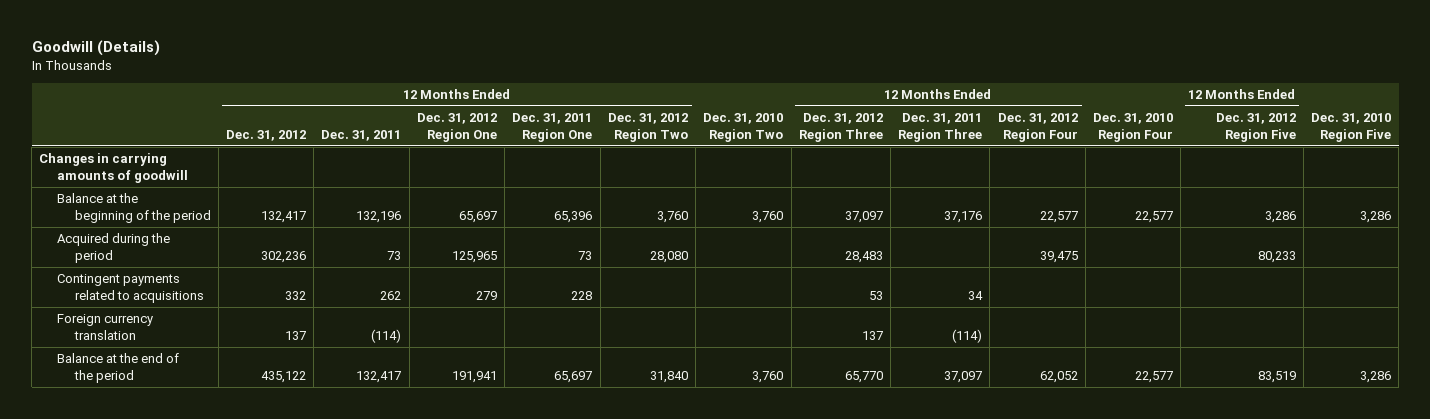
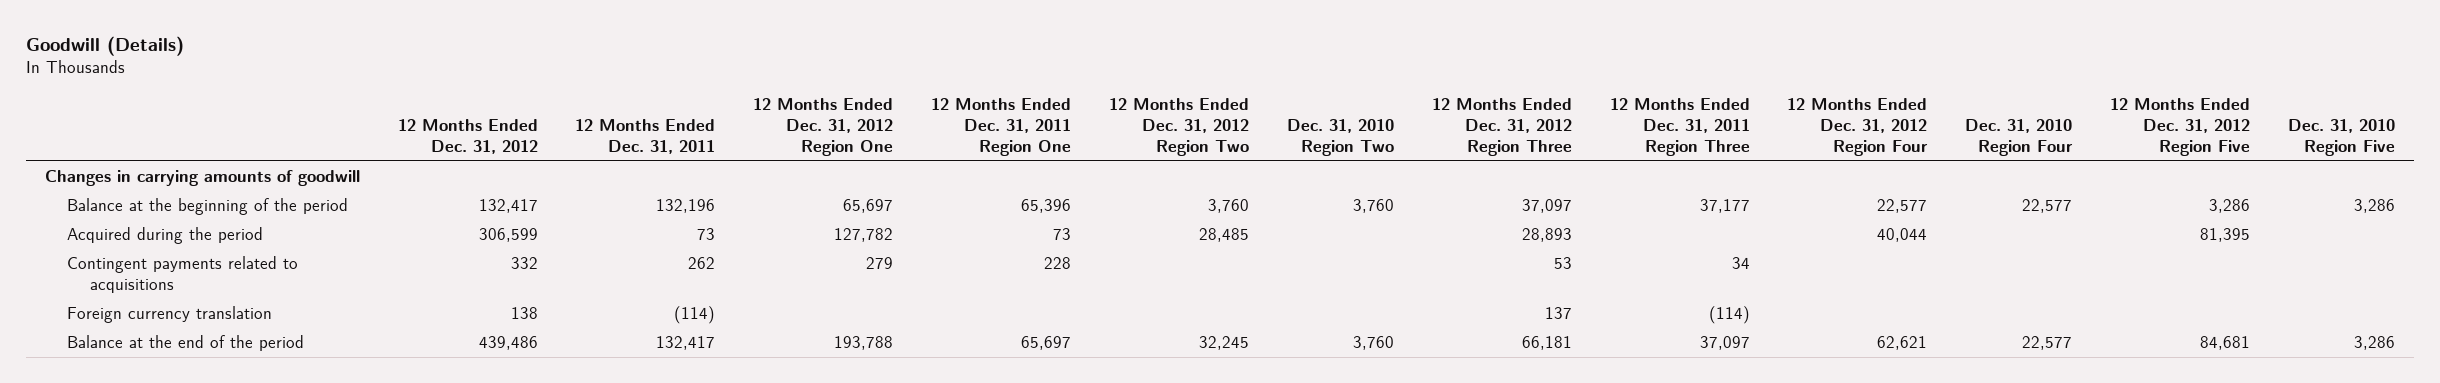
- Balance at the beginning of the period | 132,417 | 132,196 | 65,697 | 65,396 | 3,760 | 3,760 | 37,097 | 37,176 | 22,577 | 22,577 | 3,286 | 3,286
- Acquired during the period | 302,236 | 73 | 125,965 | 73 | 28,080 | | 28,483 | | 39,475 | | 80,233 |
+ Balance at the beginning of the period | 132,417 | 132,196 | 65,697 | 65,396 | 3,760 | 3,760 | 37,097 | 37,177 | 22,577 | 22,577 | 3,286 | 3,286
+ Acquired during the period | 306,599 | 73 | 127,782 | 73 | 28,485 | | 28,893 | | 40,044 | | 81,395 |
- Foreign currency translation | 137 | (114) | | | | | 137 | (114) | | | |
- Balance at the end of the period | 435,122 | 132,417 | 191,941 | 65,697 | 31,840 | 3,760 | 65,770 | 37,097 | 62,052 | 22,577 | 83,519 | 3,286
+ Foreign currency translation | 138 | (114) | | | | | 137 | (114) | | | |
+ Balance at the end of the period | 439,486 | 132,417 | 193,788 | 65,697 | 32,245 | 3,760 | 66,181 | 37,097 | 62,621 | 22,577 | 84,681 | 3,286

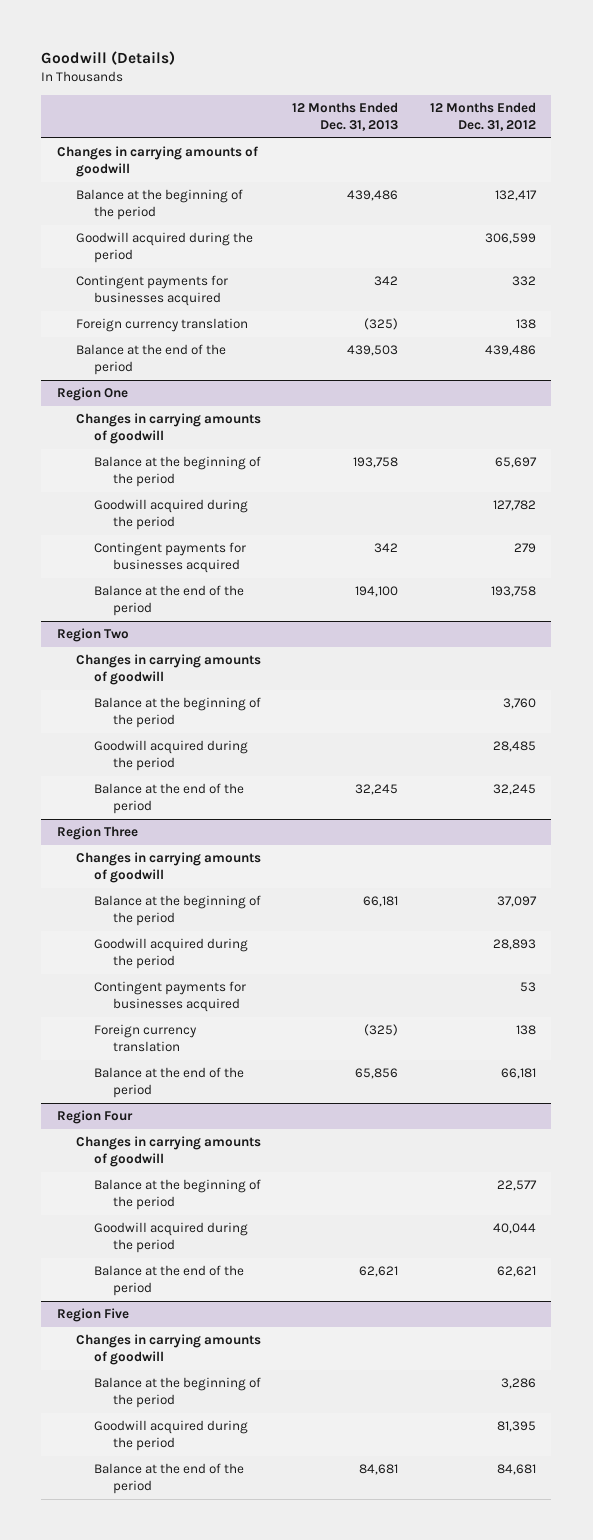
- | 12 Months Ended Dec. 31, 2012 | 12 Months Ended Dec. 31, 2011 | 12 Months Ended Dec. 31, 2012 Region One | 12 Months Ended Dec. 31, 2011 Region One | 12 Months Ended Dec. 31, 2012 Region Two | Dec. 31, 2010 Region Two | 12 Months Ended Dec. 31, 2012 Region Three | 12 Months Ended Dec. 31, 2011 Region Three | 12 Months Ended Dec. 31, 2012 Region Four | Dec. 31, 2010 Region Four | 12 Months Ended Dec. 31, 2012 Region Five | Dec. 31, 2010 Region Five
+ | 12 Months Ended Dec. 31, 2013 | 12 Months Ended Dec. 31, 2012
- Acquired during the period | 306,599 | 73 | 127,782 | 73 | 28,485 | | 28,893 | | 40,044 | | 81,395 |
- Contingent payments related to acquisitions | 332 | 262 | 279 | 228 | | | 53 | 34 | | | |
+ Goodwill acquired during the period | | 306,599
+ Contingent payments for businesses acquired | 342 | 332
+ Region One
+ Changes in carrying amounts of goodwill
+ Balance at the beginning of the period | 193,758 | 65,697
+ Goodwill acquired during the period | | 127,782
+ Contingent payments for businesses acquired | 342 | 279
+ Balance at the end of the period | 194,100 | 193,758
+ Region Two
+ Changes in carrying amounts of goodwill
+ Balance at the beginning of the period | | 3,760
+ Goodwill acquired during the period | | 28,485
+ Balance at the end of the period | 32,245 | 32,245
+ Region Three
+ Changes in carrying amounts of goodwill
+ Balance at the beginning of the period | 66,181 | 37,097
+ Goodwill acquired during the period | | 28,893
+ Contingent payments for businesses acquired | | 53
+ Foreign currency translation | (325) | 138
+ Balance at the end of the period | 65,856 | 66,181
+ Region Four
+ Changes in carrying amounts of goodwill
+ Balance at the beginning of the period | | 22,577
+ Goodwill acquired during the period | | 40,044
+ Balance at the end of the period | 62,621 | 62,621
+ Region Five
+ Changes in carrying amounts of goodwill
+ Balance at the beginning of the period | | 3,286
+ Goodwill acquired during the period | | 81,395
+ Balance at the end of the period | 84,681 | 84,681

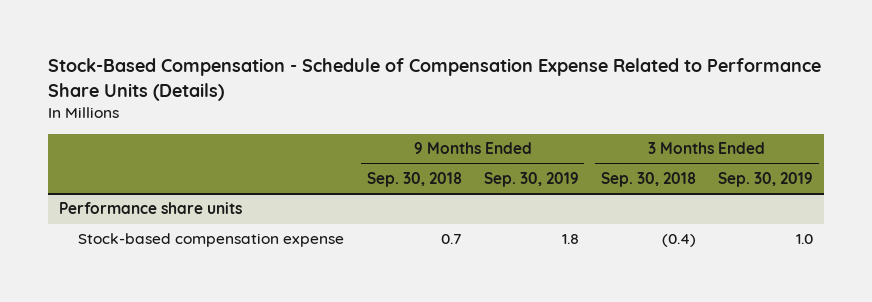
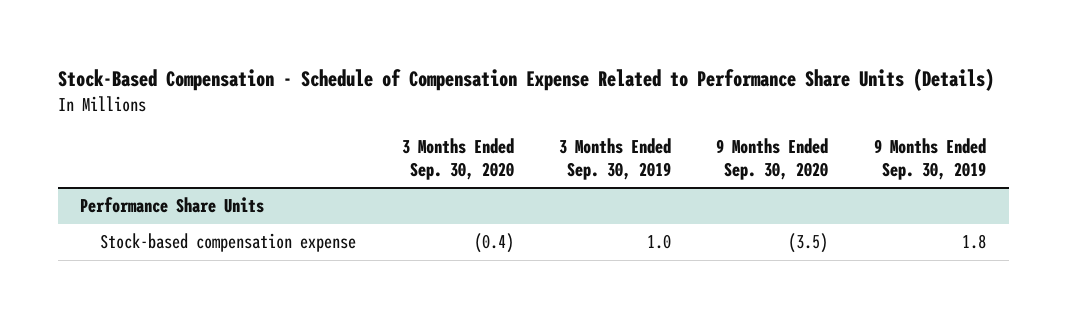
- | 9 Months Ended Sep. 30, 2018 | 9 Months Ended Sep. 30, 2019 | 3 Months Ended Sep. 30, 2018 | 3 Months Ended Sep. 30, 2019
+ | 3 Months Ended Sep. 30, 2020 | 3 Months Ended Sep. 30, 2019 | 9 Months Ended Sep. 30, 2020 | 9 Months Ended Sep. 30, 2019
- Performance share units
+ Performance Share Units

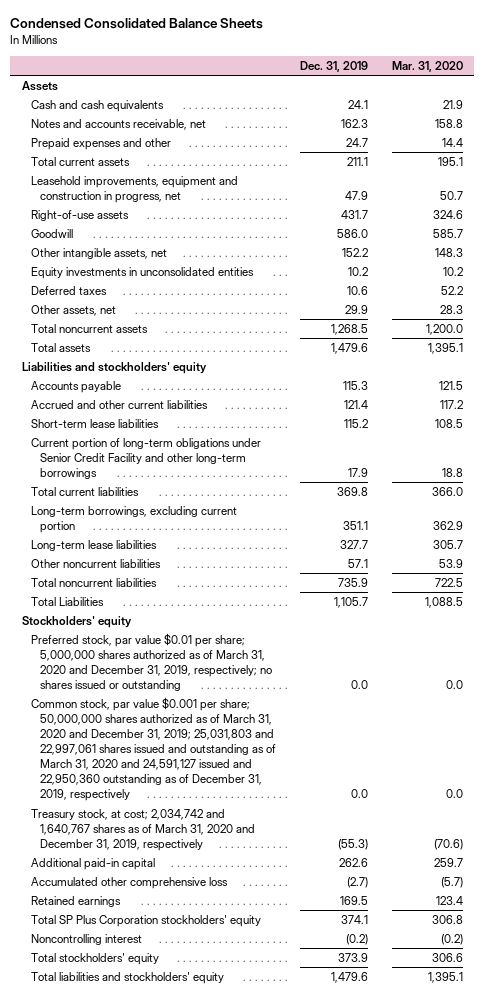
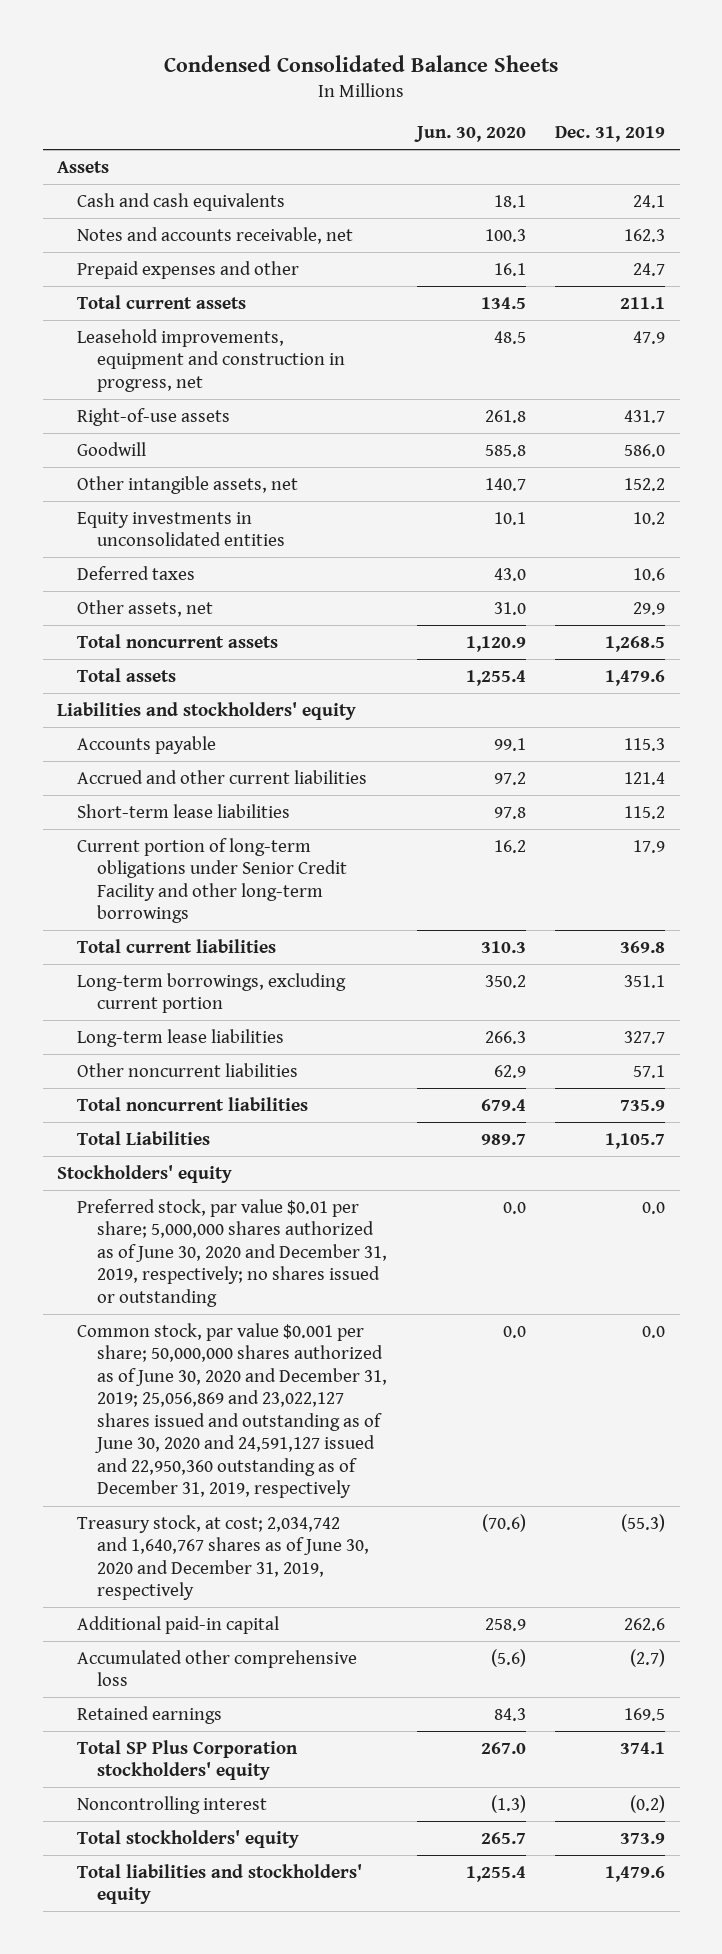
- | Dec. 31, 2019 | Mar. 31, 2020
+ | Jun. 30, 2020 | Dec. 31, 2019
- Preferred stock, par value $0.01 per share; 5,000,000 shares authorized as of March 31, 2020 and December 31, 2019, respectively; no shares issued or outstanding | 0.0 | 0.0
- Common stock, par value $0.001 per share; 50,000,000 shares authorized as of March 31, 2020 and December 31, 2019; 25,031,803 and 22,997,061 shares issued and outstanding as of March 31, 2020 and 24,591,127 issued and 22,950,360 outstanding as of December 31, 2019, respectively | 0.0 | 0.0
- Treasury stock, at cost; 2,034,742 and 1,640,767 shares as of March 31, 2020 and December 31, 2019, respectively | (55.3) | (70.6)
+ Preferred stock, par value $0.01 per share; 5,000,000 shares authorized as of June 30, 2020 and December 31, 2019, respectively; no shares issued or outstanding | 0.0 | 0.0
+ Common stock, par value $0.001 per share; 50,000,000 shares authorized as of June 30, 2020 and December 31, 2019; 25,056,869 and 23,022,127 shares issued and outstanding as of June 30, 2020 and 24,591,127 issued and 22,950,360 outstanding as of December 31, 2019, respectively | 0.0 | 0.0
+ Treasury stock, at cost; 2,034,742 and 1,640,767 shares as of June 30, 2020 and December 31, 2019, respectively | (70.6) | (55.3)

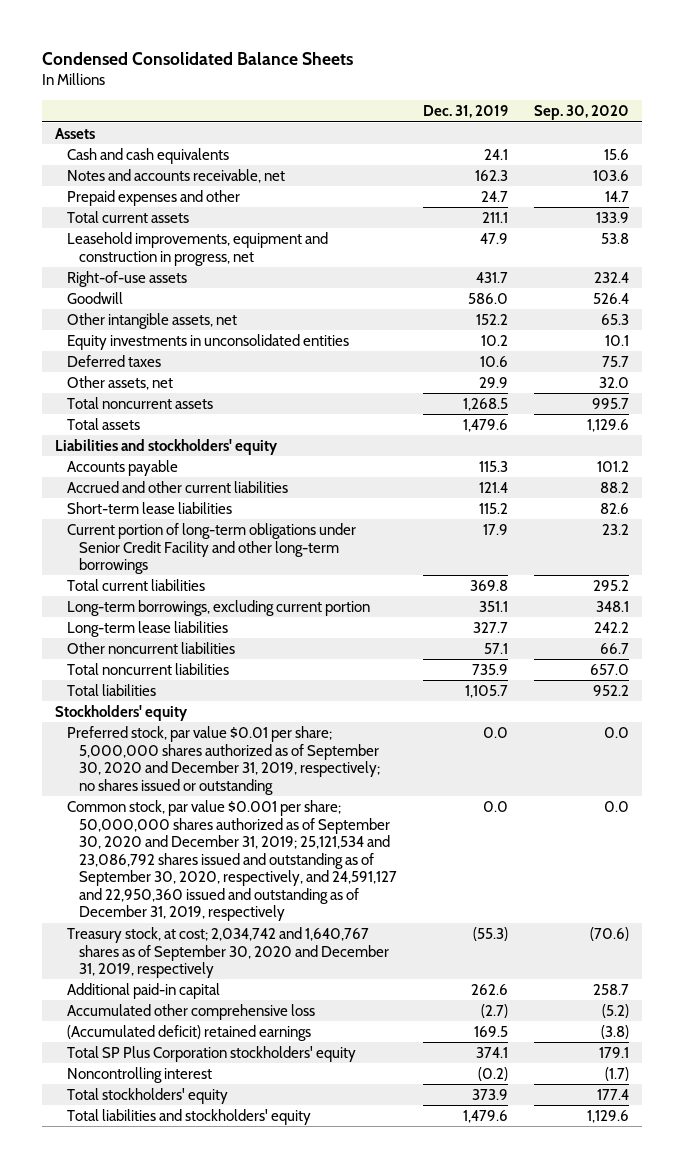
- | Jun. 30, 2020 | Dec. 31, 2019
+ | Dec. 31, 2019 | Sep. 30, 2020
- Total Liabilities | 989.7 | 1,105.7
+ Total liabilities | 1,105.7 | 952.2
- Preferred stock, par value $0.01 per share; 5,000,000 shares authorized as of June 30, 2020 and December 31, 2019, respectively; no shares issued or outstanding | 0.0 | 0.0
- Common stock, par value $0.001 per share; 50,000,000 shares authorized as of June 30, 2020 and December 31, 2019; 25,056,869 and 23,022,127 shares issued and outstanding as of June 30, 2020 and 24,591,127 issued and 22,950,360 outstanding as of December 31, 2019, respectively | 0.0 | 0.0
- Treasury stock, at cost; 2,034,742 and 1,640,767 shares as of June 30, 2020 and December 31, 2019, respectively | (70.6) | (55.3)
+ Preferred stock, par value $0.01 per share; 5,000,000 shares authorized as of September 30, 2020 and December 31, 2019, respectively; no shares issued or outstanding | 0.0 | 0.0
+ Common stock, par value $0.001 per share; 50,000,000 shares authorized as of September 30, 2020 and December 31, 2019; 25,121,534 and 23,086,792 shares issued and outstanding as of September 30, 2020, respectively, and 24,591,127 and 22,950,360 issued and outstanding as of December 31, 2019, respectively | 0.0 | 0.0
+ Treasury stock, at cost; 2,034,742 and 1,640,767 shares as of September 30, 2020 and December 31, 2019, respectively | (55.3) | (70.6)
- Retained earnings | 84.3 | 169.5
+ (Accumulated deficit) retained earnings | 169.5 | (3.8)

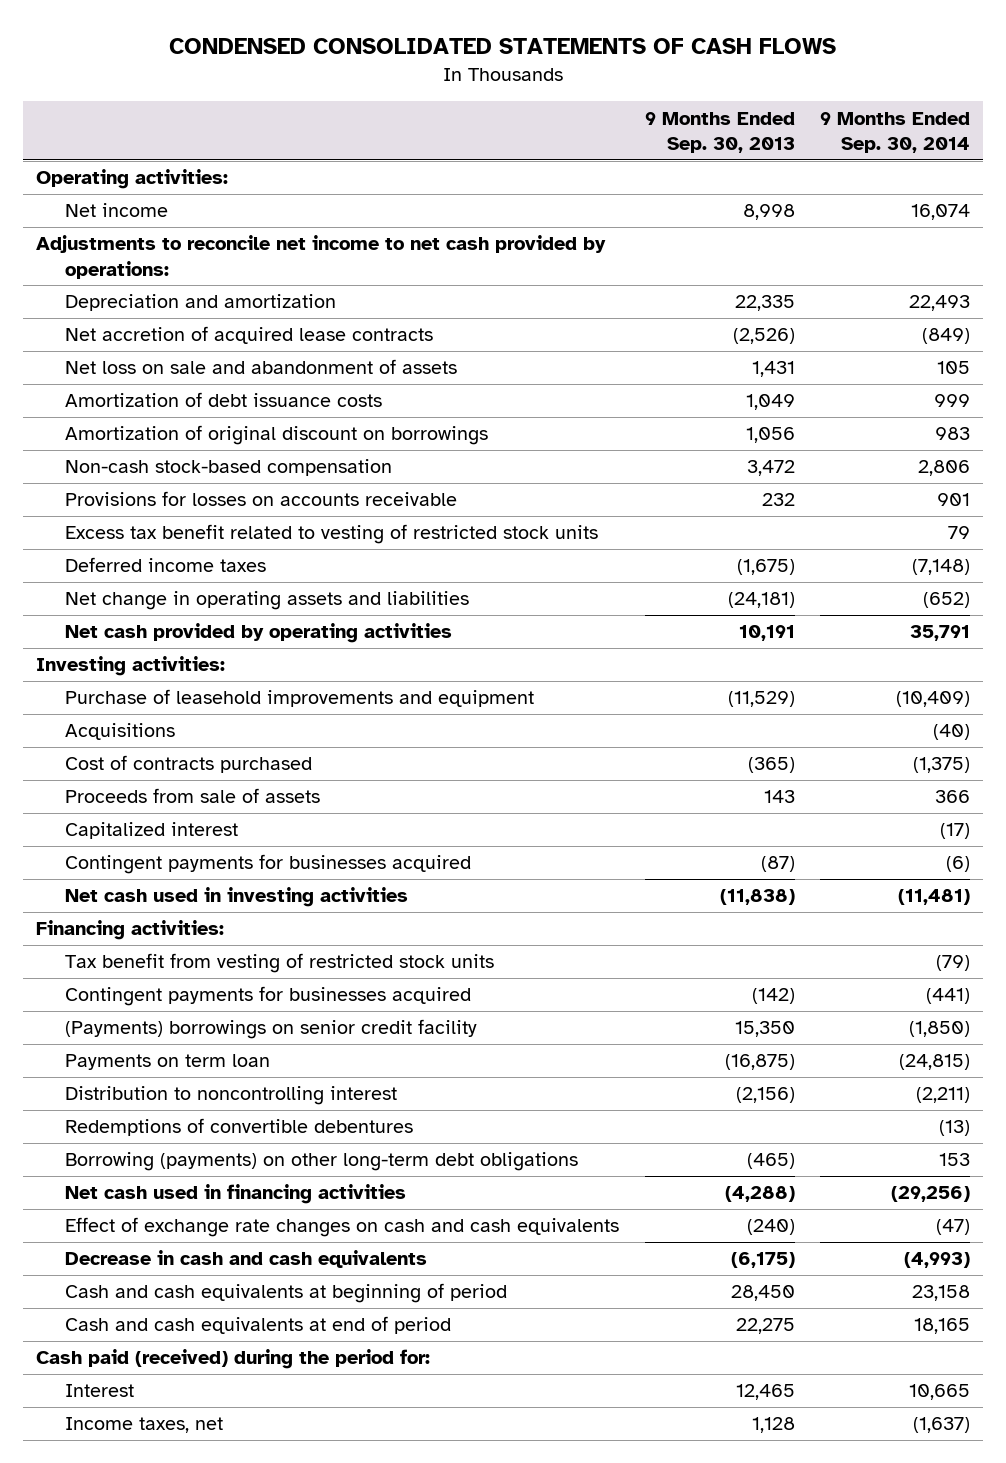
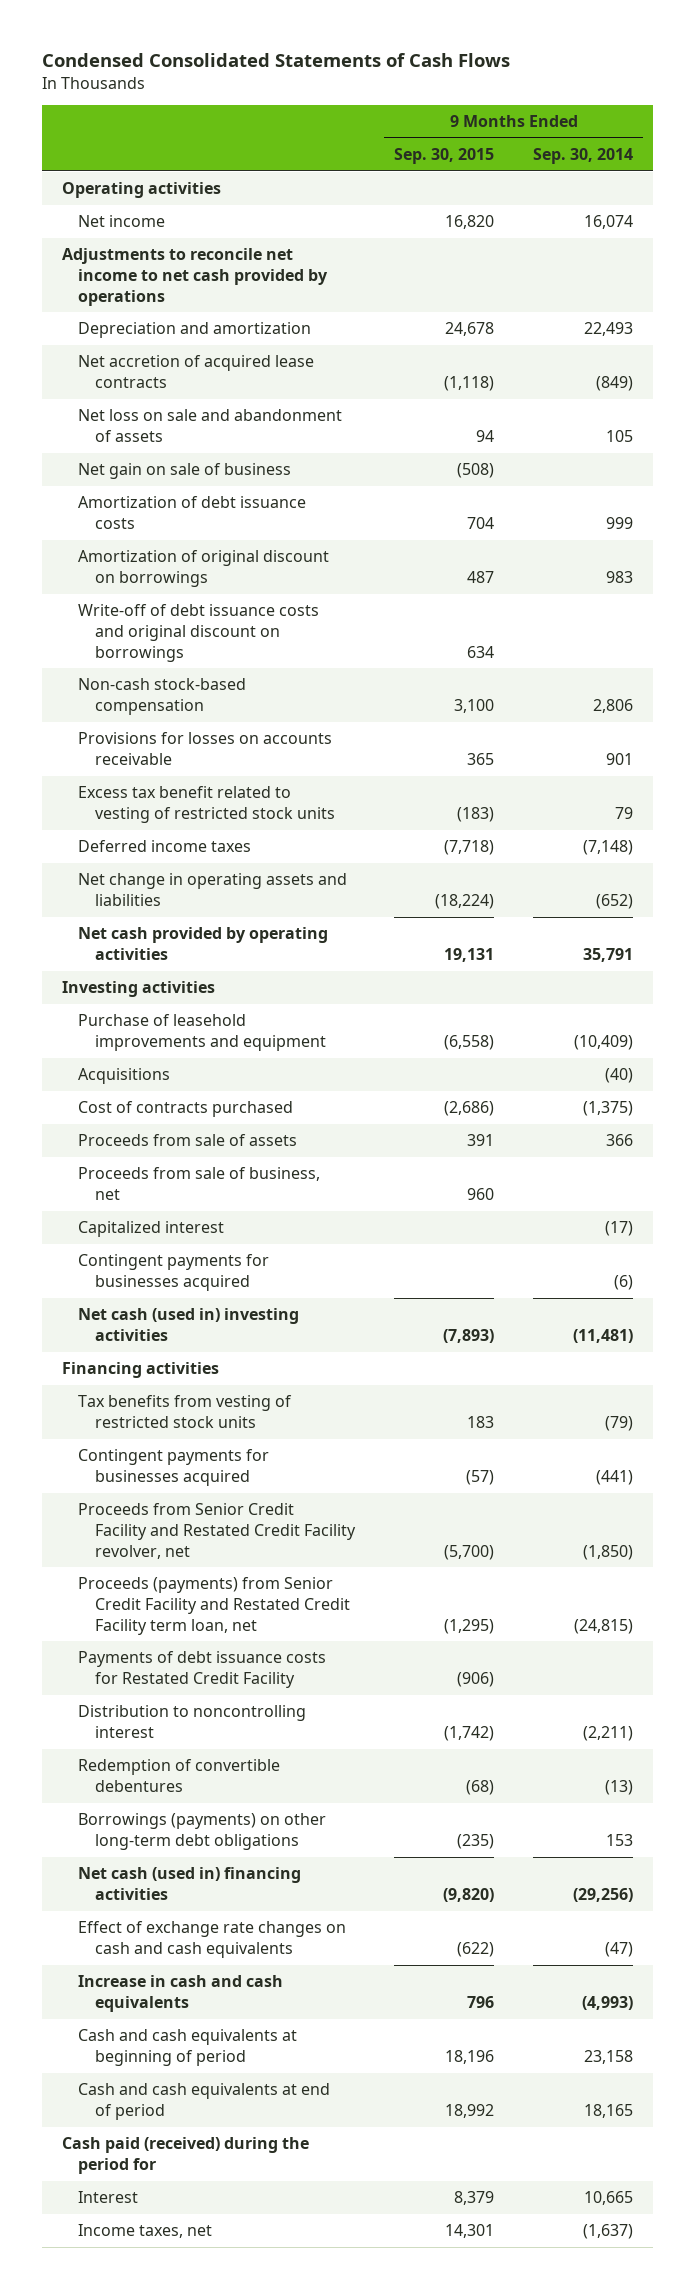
- CONDENSED CONSOLIDATED STATEMENTS OF CASH FLOWS
+ Condensed Consolidated Statements of Cash Flows
- | 9 Months Ended Sep. 30, 2013 | 9 Months Ended Sep. 30, 2014
+ | 9 Months Ended Sep. 30, 2015 | 9 Months Ended Sep. 30, 2014
- Operating activities:
+ Operating activities
- Adjustments to reconcile net income to net cash provided by operations:
+ Adjustments to reconcile net income to net cash provided by operations
+ Net gain on sale of business | (508) |
+ Write-off of debt issuance costs and original discount on borrowings | 634 |
- Investing activities:
+ Investing activities
+ Proceeds from sale of business, net | 960 |
- Net cash used in investing activities | (11,838) | (11,481)
- Financing activities:
- Tax benefit from vesting of restricted stock units | | (79)
+ Net cash (used in) investing activities | (7,893) | (11,481)
+ Financing activities
+ Tax benefits from vesting of restricted stock units | 183 | (79)
- (Payments) borrowings on senior credit facility | 15,350 | (1,850)
- Payments on term loan | (16,875) | (24,815)
+ Proceeds from Senior Credit Facility and Restated Credit Facility revolver, net | (5,700) | (1,850)
+ Proceeds (payments) from Senior Credit Facility and Restated Credit Facility term loan, net | (1,295) | (24,815)
+ Payments of debt issuance costs for Restated Credit Facility | (906) |
- Redemptions of convertible debentures | | (13)
- Borrowing (payments) on other long-term debt obligations | (465) | 153
- Net cash used in financing activities | (4,288) | (29,256)
+ Redemption of convertible debentures | (68) | (13)
+ Borrowings (payments) on other long-term debt obligations | (235) | 153
+ Net cash (used in) financing activities | (9,820) | (29,256)
- Decrease in cash and cash equivalents | (6,175) | (4,993)
+ Increase in cash and cash equivalents | 796 | (4,993)
- Cash paid (received) during the period for:
+ Cash paid (received) during the period for

